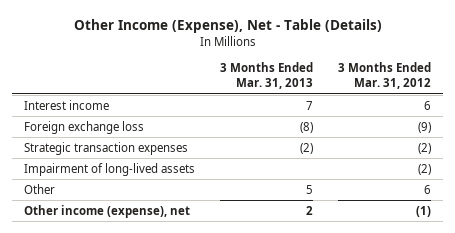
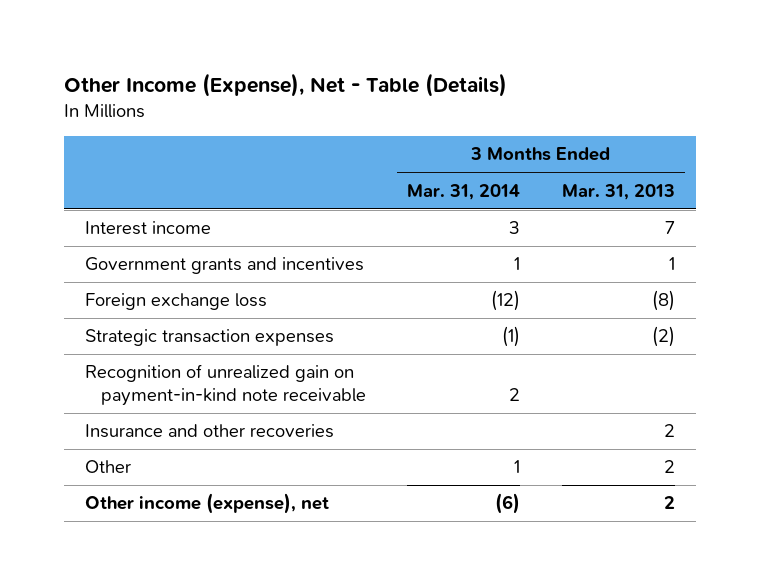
- | 3 Months Ended Mar. 31, 2013 | 3 Months Ended Mar. 31, 2012
+ | 3 Months Ended Mar. 31, 2014 | 3 Months Ended Mar. 31, 2013
+ Government grants and incentives | 1 | 1
- Impairment of long-lived assets | | (2)
- Other | 5 | 6
+ Recognition of unrealized gain on payment-in-kind note receivable | 2 |
+ Insurance and other recoveries | | 2
+ Other | 1 | 2

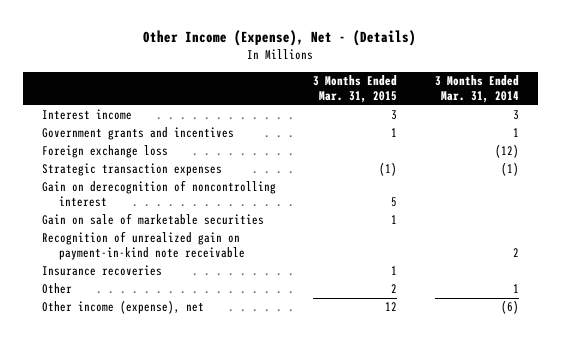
- Other Income (Expense), Net - Table (Details)
+ Other Income (Expense), Net - (Details)
- | 3 Months Ended Mar. 31, 2014 | 3 Months Ended Mar. 31, 2013
+ | 3 Months Ended Mar. 31, 2015 | 3 Months Ended Mar. 31, 2014
+ Gain on derecognition of noncontrolling interest | 5 |
+ Gain on sale of marketable securities | 1 |
- Insurance and other recoveries | | 2
+ Insurance recoveries | 1 |

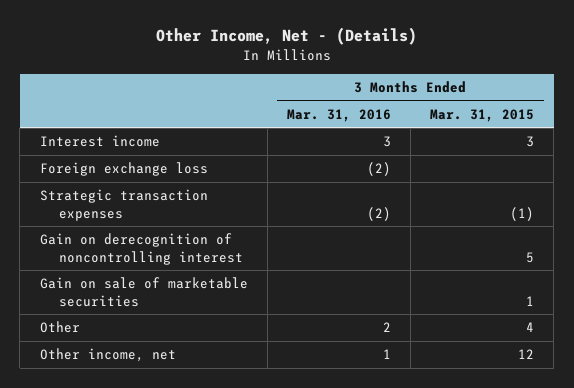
- Other Income (Expense), Net - (Details)
+ Other Income, Net - (Details)
- | 3 Months Ended Mar. 31, 2015 | 3 Months Ended Mar. 31, 2014
+ | 3 Months Ended Mar. 31, 2016 | 3 Months Ended Mar. 31, 2015
- Government grants and incentives | 1 | 1
- Recognition of unrealized gain on payment-in-kind note receivable | | 2
- Insurance recoveries | 1 |
- Other | 2 | 1
- Other income (expense), net | 12 | (6)
+ Other | 2 | 4
+ Other income, net | 1 | 12

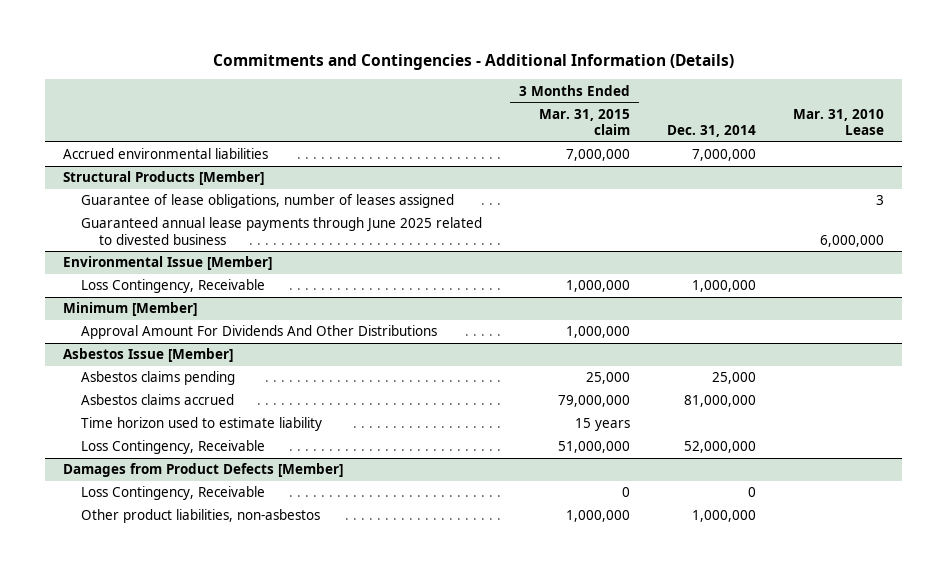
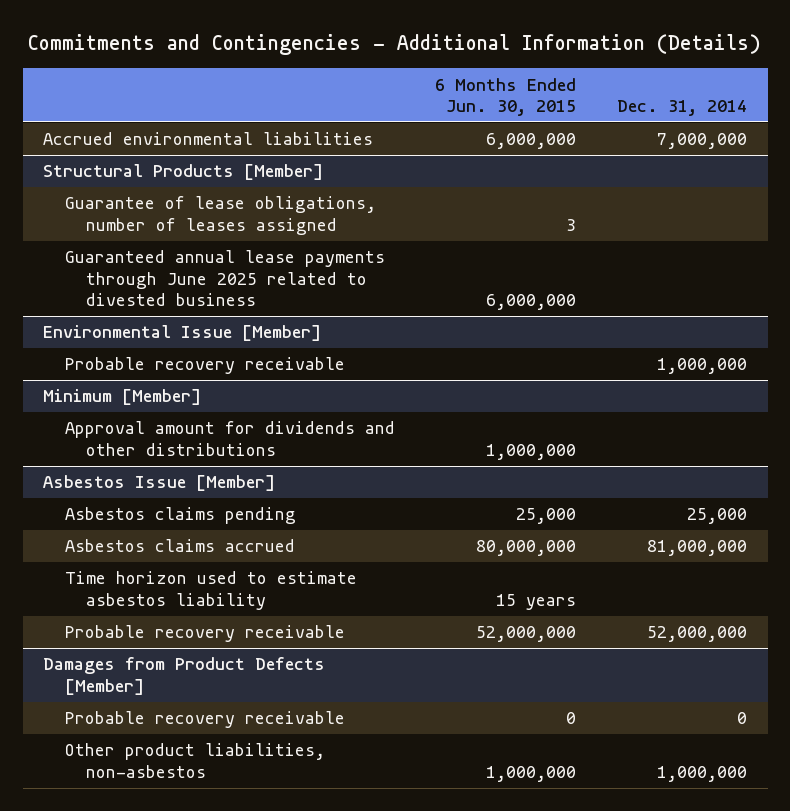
- | 3 Months Ended Mar. 31, 2015 claim | Dec. 31, 2014 | Mar. 31, 2010 Lease
+ | 6 Months Ended Jun. 30, 2015 | Dec. 31, 2014
@ Environmental Issue [Member]
- Loss Contingency, Receivable | 1,000,000 | 1,000,000 |
+ Probable recovery receivable | | 1,000,000
@ Minimum [Member]
- Approval Amount For Dividends And Other Distributions | 1,000,000 | |
+ Approval amount for dividends and other distributions | 1,000,000 |
@ Asbestos Issue [Member]
- Time horizon used to estimate liability | 15 years | |
- Loss Contingency, Receivable | 51,000,000 | 52,000,000 |
+ Time horizon used to estimate asbestos liability | 15 years |
+ Probable recovery receivable | 52,000,000 | 52,000,000
@ Damages from Product Defects [Member]
- Loss Contingency, Receivable | 0 | 0 |
+ Probable recovery receivable | 0 | 0

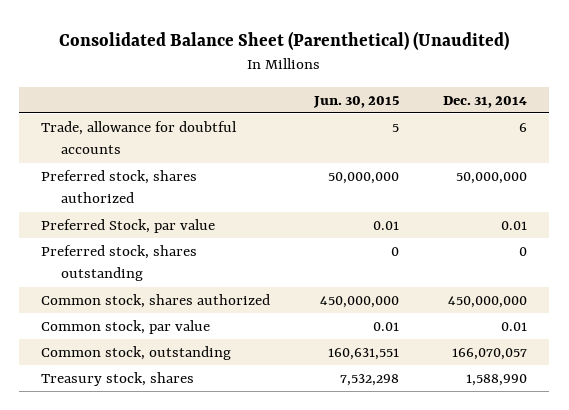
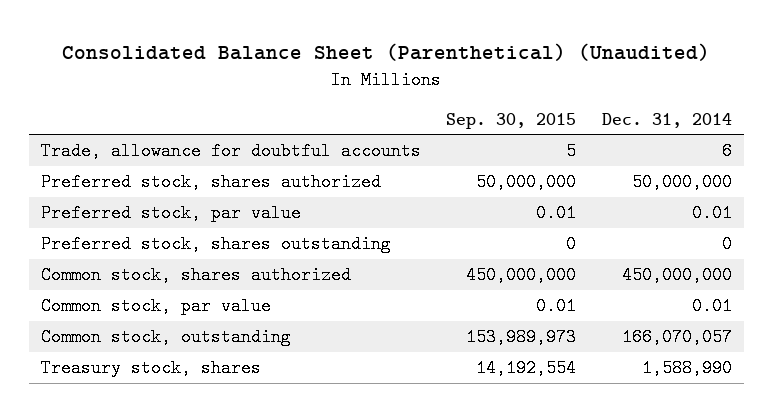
- | Jun. 30, 2015 | Dec. 31, 2014
+ | Sep. 30, 2015 | Dec. 31, 2014
- Preferred Stock, par value | 0.01 | 0.01
+ Preferred stock, par value | 0.01 | 0.01

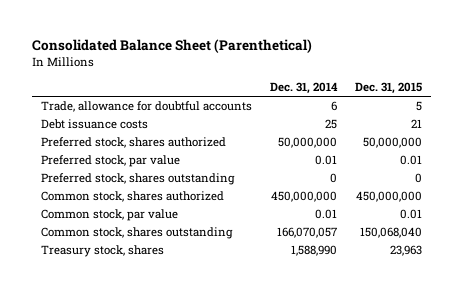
- Consolidated Balance Sheet (Parenthetical) (Unaudited)
+ Consolidated Balance Sheet (Parenthetical)
- | Sep. 30, 2015 | Dec. 31, 2014
+ | Dec. 31, 2014 | Dec. 31, 2015
+ Debt issuance costs | 25 | 21
- Common stock, outstanding | 153,989,973 | 166,070,057
+ Common stock, shares outstanding | 166,070,057 | 150,068,040

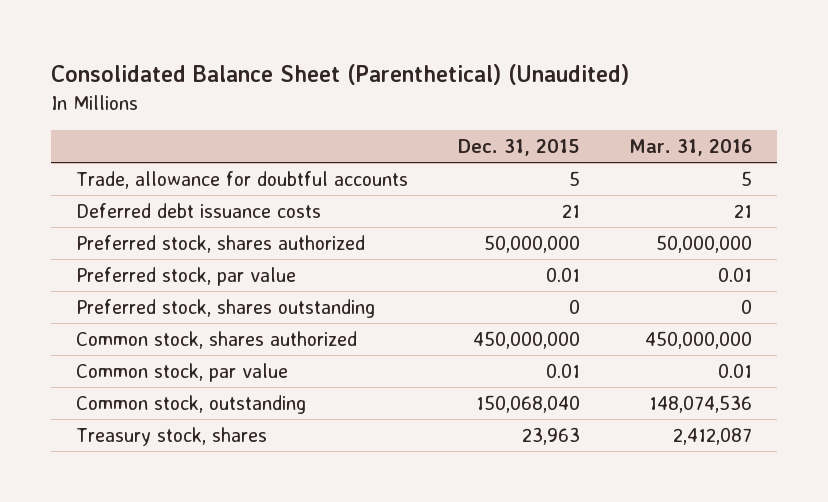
- Consolidated Balance Sheet (Parenthetical)
+ Consolidated Balance Sheet (Parenthetical) (Unaudited)
- | Dec. 31, 2014 | Dec. 31, 2015
+ | Dec. 31, 2015 | Mar. 31, 2016
- Debt issuance costs | 25 | 21
+ Deferred debt issuance costs | 21 | 21
- Common stock, shares outstanding | 166,070,057 | 150,068,040
+ Common stock, outstanding | 150,068,040 | 148,074,536

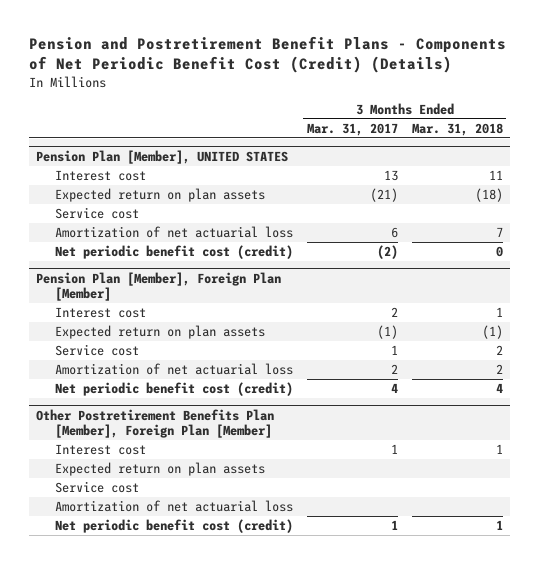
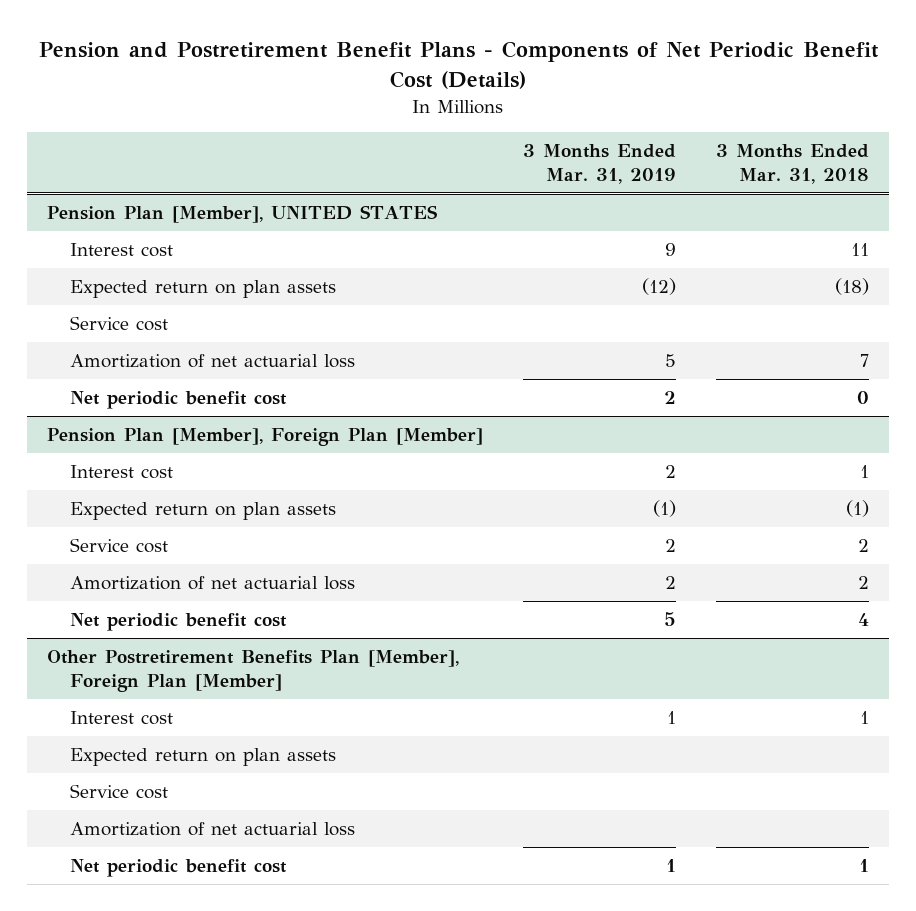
- Pension and Postretirement Benefit Plans - Components of Net Periodic Benefit Cost (Credit) (Details)
+ Pension and Postretirement Benefit Plans - Components of Net Periodic Benefit Cost (Details)
- | 3 Months Ended Mar. 31, 2017 | 3 Months Ended Mar. 31, 2018
+ | 3 Months Ended Mar. 31, 2019 | 3 Months Ended Mar. 31, 2018
@ Pension Plan [Member], UNITED STATES
- Net periodic benefit cost (credit) | (2) | 0
+ Net periodic benefit cost | 2 | 0
@ Pension Plan [Member], Foreign Plan [Member]
- Net periodic benefit cost (credit) | 4 | 4
+ Net periodic benefit cost | 5 | 4
@ Other Postretirement Benefits Plan [Member], Foreign Plan [Member]
- Net periodic benefit cost (credit) | 1 | 1
+ Net periodic benefit cost | 1 | 1

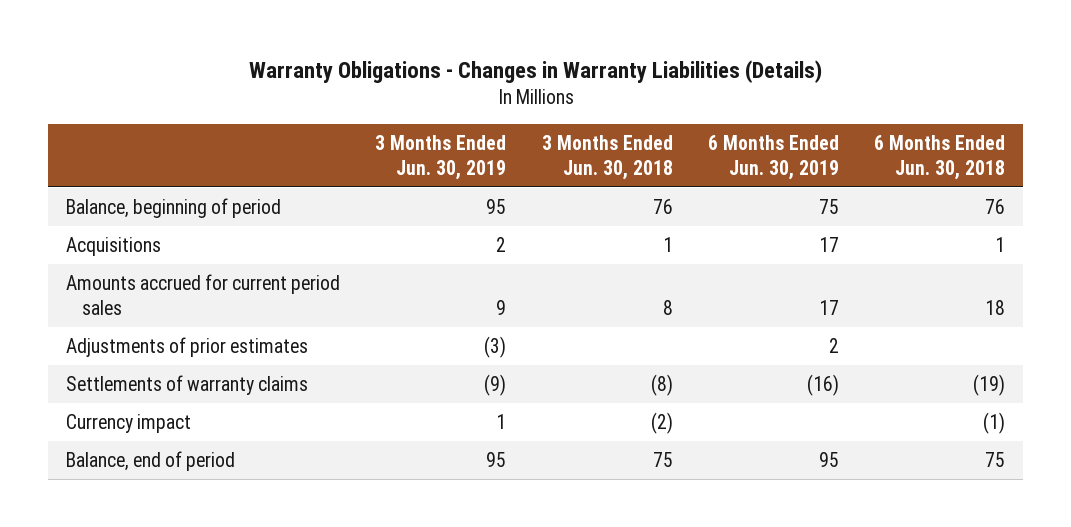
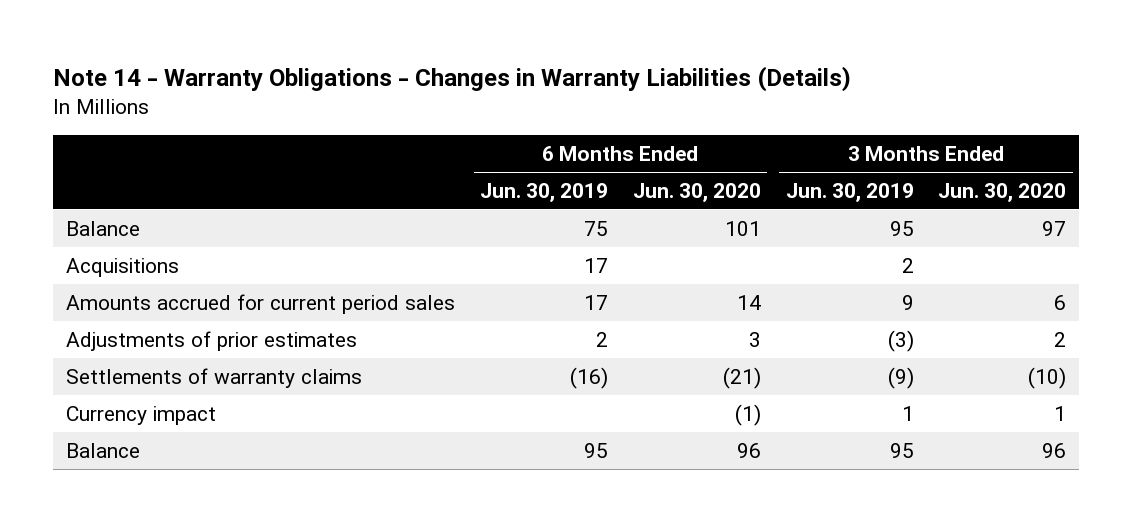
- Warranty Obligations - Changes in Warranty Liabilities (Details)
+ Note 14 - Warranty Obligations - Changes in Warranty Liabilities (Details)
- | 3 Months Ended Jun. 30, 2019 | 3 Months Ended Jun. 30, 2018 | 6 Months Ended Jun. 30, 2019 | 6 Months Ended Jun. 30, 2018
+ | 6 Months Ended Jun. 30, 2019 | 6 Months Ended Jun. 30, 2020 | 3 Months Ended Jun. 30, 2019 | 3 Months Ended Jun. 30, 2020
- Balance, beginning of period | 95 | 76 | 75 | 76
+ Balance | 75 | 101 | 95 | 97
- Balance, end of period | 95 | 75 | 95 | 75
+ Balance | 95 | 96 | 95 | 96

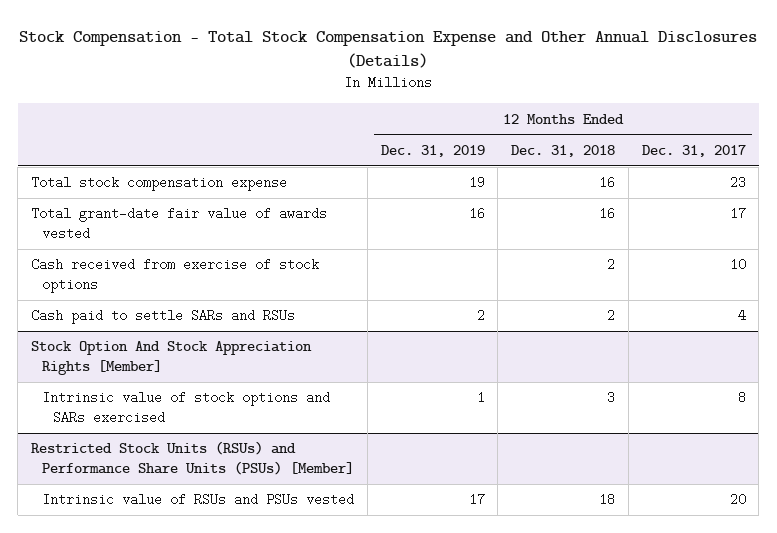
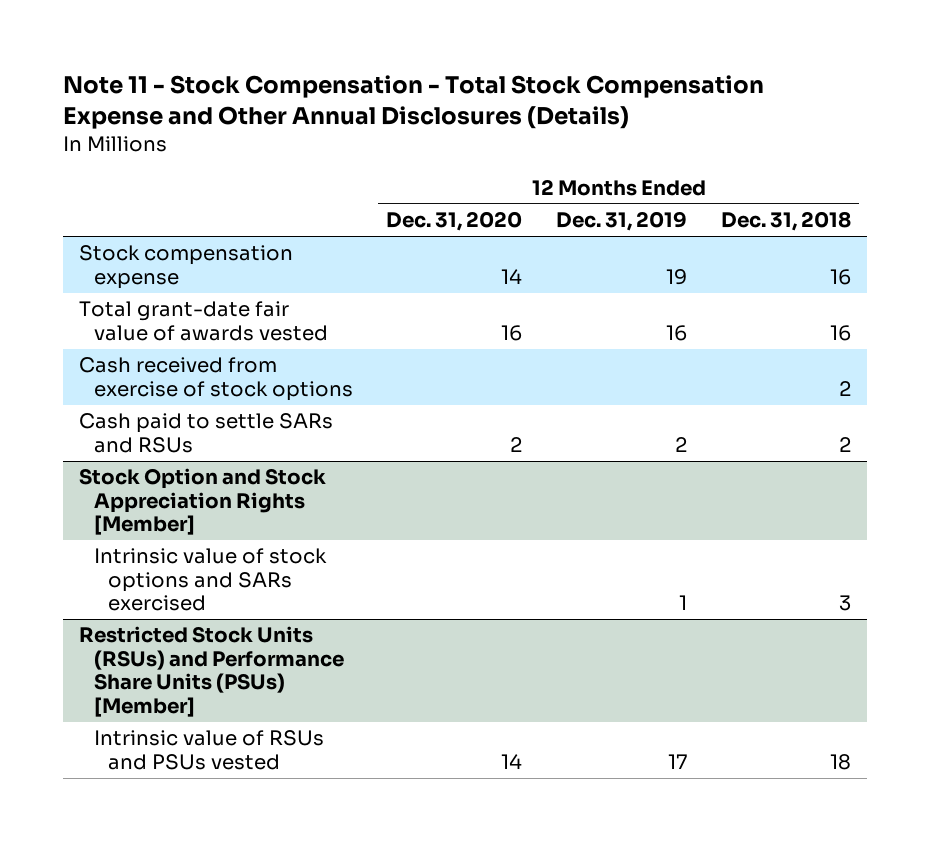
- Stock Compensation - Total Stock Compensation Expense and Other Annual Disclosures (Details)
+ Note 11 - Stock Compensation - Total Stock Compensation Expense and Other Annual Disclosures (Details)
- | 12 Months Ended Dec. 31, 2019 | 12 Months Ended Dec. 31, 2018 | 12 Months Ended Dec. 31, 2017
+ | 12 Months Ended Dec. 31, 2020 | 12 Months Ended Dec. 31, 2019 | 12 Months Ended Dec. 31, 2018
- Total stock compensation expense | 19 | 16 | 23
+ Stock compensation expense | 14 | 19 | 16
- Stock Option And Stock Appreciation Rights [Member]
+ Stock Option and Stock Appreciation Rights [Member]

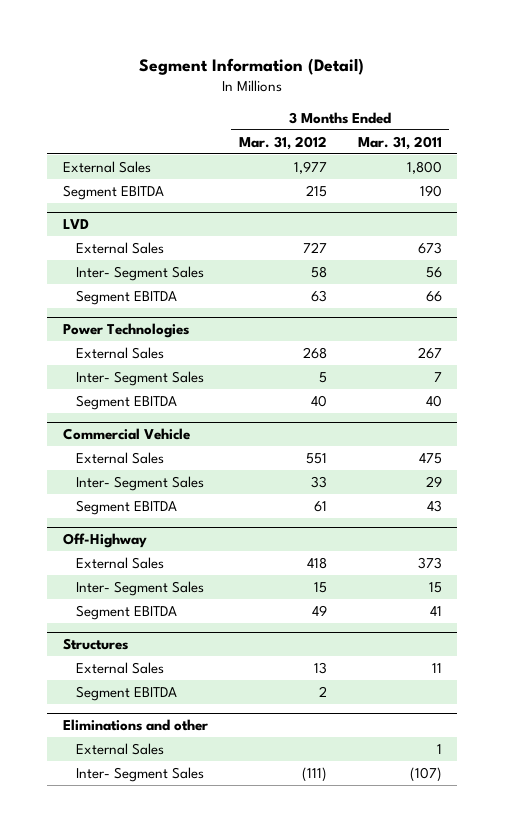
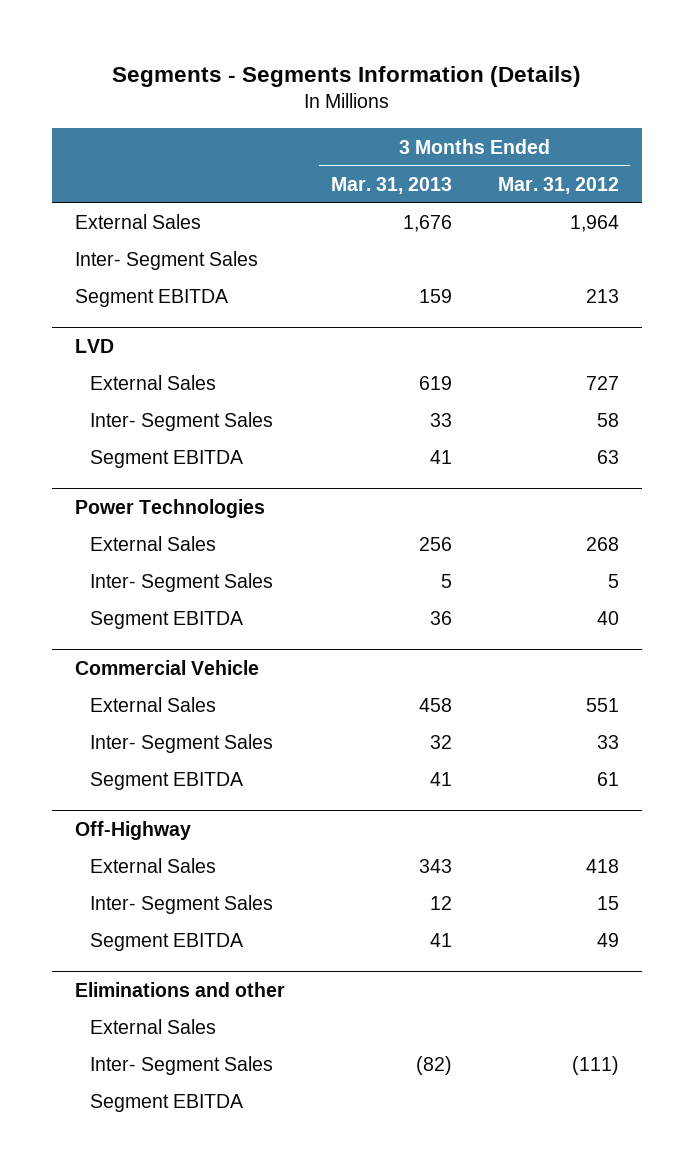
- Segment Information (Detail)
+ Segments - Segments Information (Details)
- | 3 Months Ended Mar. 31, 2012 | 3 Months Ended Mar. 31, 2011
+ | 3 Months Ended Mar. 31, 2013 | 3 Months Ended Mar. 31, 2012
- External Sales | 1,977 | 1,800
- Segment EBITDA | 215 | 190
+ External Sales | 1,676 | 1,964
+ Inter- Segment Sales
+ Segment EBITDA | 159 | 213
- Structures
- External Sales | 13 | 11
- Segment EBITDA | 2 |
@ Eliminations and other
+ Segment EBITDA

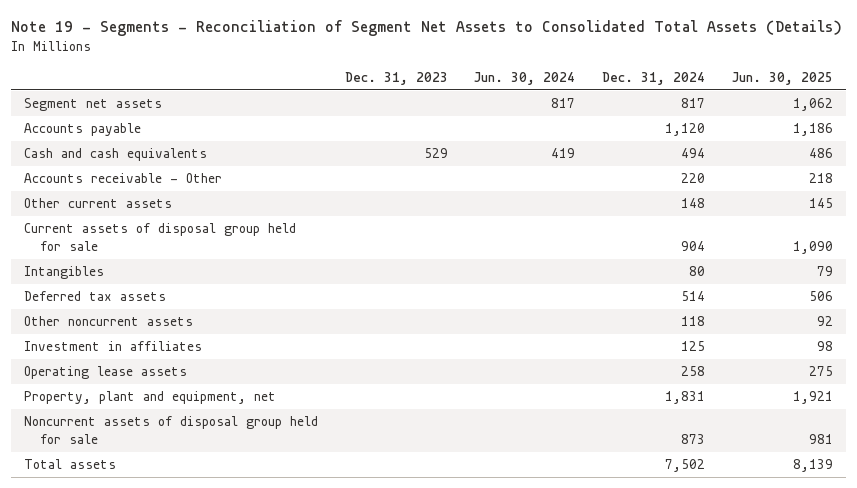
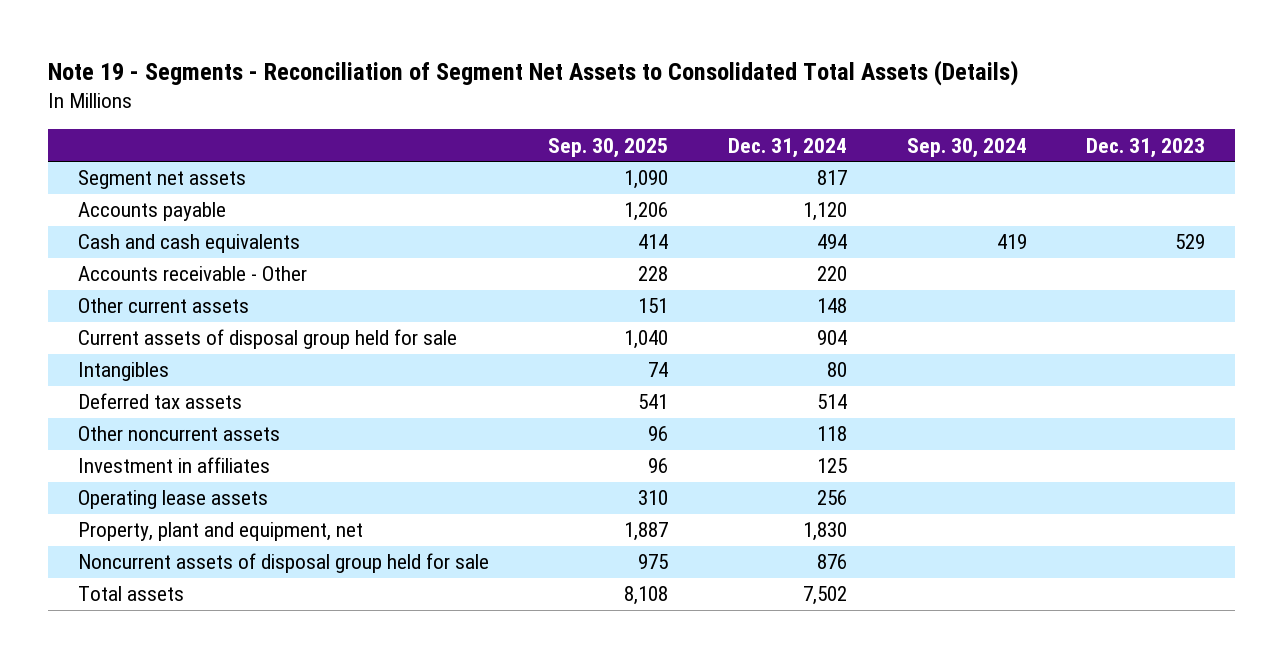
- | Dec. 31, 2023 | Jun. 30, 2024 | Dec. 31, 2024 | Jun. 30, 2025
+ | Sep. 30, 2025 | Dec. 31, 2024 | Sep. 30, 2024 | Dec. 31, 2023
- Operating lease assets | | | 258 | 275
- Property, plant and equipment, net | | | 1,831 | 1,921
- Noncurrent assets of disposal group held for sale | | | 873 | 981
+ Operating lease assets | 310 | 256 | |
+ Property, plant and equipment, net | 1,887 | 1,830 | |
+ Noncurrent assets of disposal group held for sale | 975 | 876 | |

